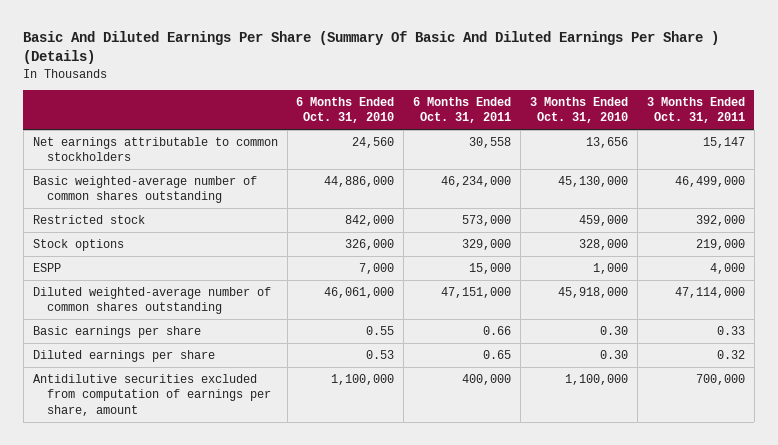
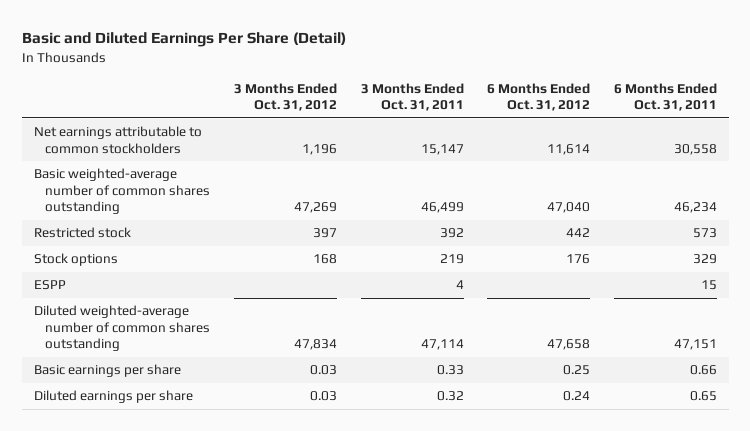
- Basic And Diluted Earnings Per Share (Summary Of Basic And Diluted Earnings Per Share ) (Details)
+ Basic and Diluted Earnings Per Share (Detail)
- | 6 Months Ended Oct. 31, 2010 | 6 Months Ended Oct. 31, 2011 | 3 Months Ended Oct. 31, 2010 | 3 Months Ended Oct. 31, 2011
+ | 3 Months Ended Oct. 31, 2012 | 3 Months Ended Oct. 31, 2011 | 6 Months Ended Oct. 31, 2012 | 6 Months Ended Oct. 31, 2011
- Basic weighted-average number of common shares outstanding | 44,886,000 | 46,234,000 | 45,130,000 | 46,499,000
- Restricted stock | 842,000 | 573,000 | 459,000 | 392,000
- Stock options | 326,000 | 329,000 | 328,000 | 219,000
- ESPP | 7,000 | 15,000 | 1,000 | 4,000
- Diluted weighted-average number of common shares outstanding | 46,061,000 | 47,151,000 | 45,918,000 | 47,114,000
+ Basic weighted-average number of common shares outstanding | 47,269 | 46,499 | 47,040 | 46,234
+ Restricted stock | 397 | 392 | 442 | 573
+ Stock options | 168 | 219 | 176 | 329
+ ESPP | | 4 | | 15
+ Diluted weighted-average number of common shares outstanding | 47,834 | 47,114 | 47,658 | 47,151
- Antidilutive securities excluded from computation of earnings per share, amount | 1,100,000 | 400,000 | 1,100,000 | 700,000

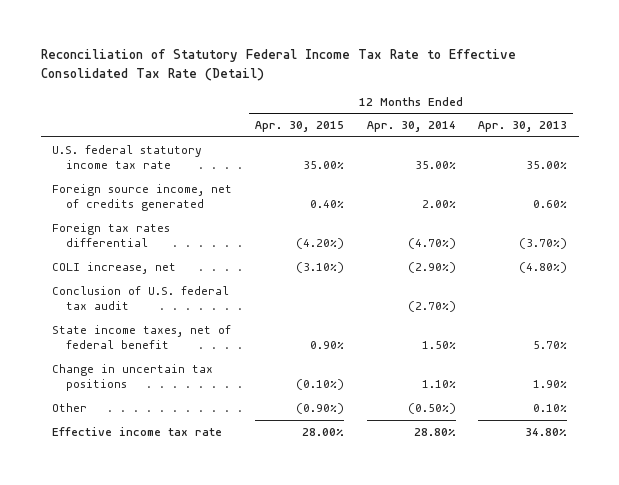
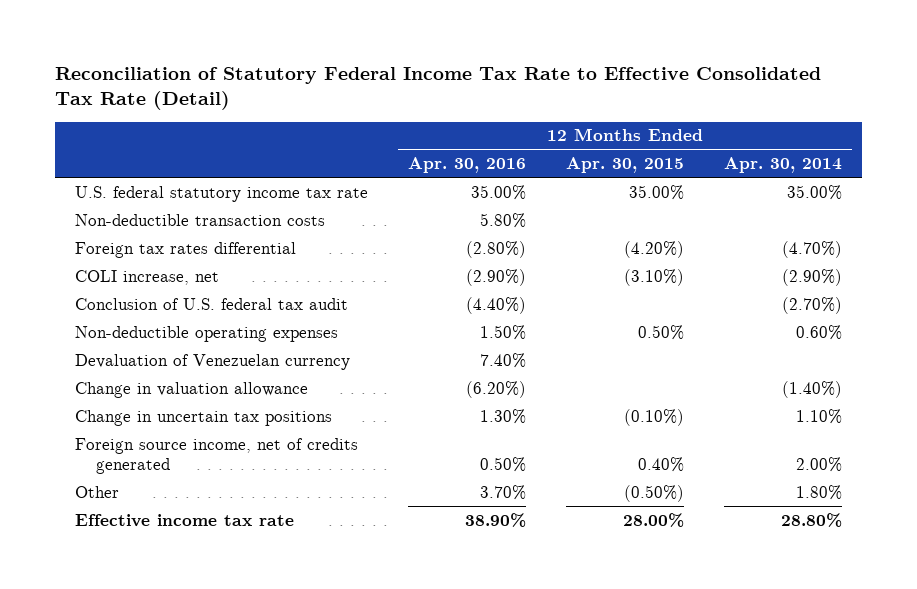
- | 12 Months Ended Apr. 30, 2015 | 12 Months Ended Apr. 30, 2014 | 12 Months Ended Apr. 30, 2013
+ | 12 Months Ended Apr. 30, 2016 | 12 Months Ended Apr. 30, 2015 | 12 Months Ended Apr. 30, 2014
+ Non-deductible transaction costs | 5.80% | |
- State income taxes, net of federal benefit | 0.90% | 1.50% | 5.70%
+ Non-deductible operating expenses | 1.50% | 0.50% | 0.60%
+ Devaluation of Venezuelan currency | 7.40% | |
+ Change in valuation allowance | (6.20%) | | (1.40%)
- Other | (0.90%) | (0.50%) | 0.10%
moved down: Foreign source income, net of credits generated | 0.50% | 0.40% | 2.00%
+ Other | 3.70% | (0.50%) | 1.80%

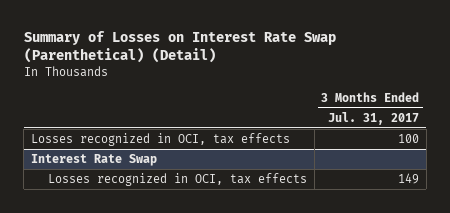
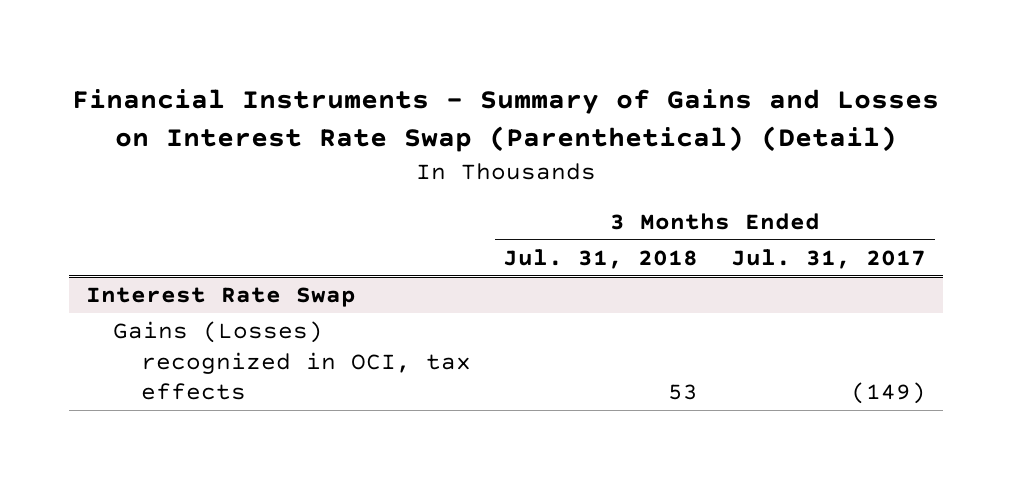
- Summary of Losses on Interest Rate Swap (Parenthetical) (Detail)
+ Financial Instruments - Summary of Gains and Losses on Interest Rate Swap (Parenthetical) (Detail)
- | 3 Months Ended Jul. 31, 2017
+ | 3 Months Ended Jul. 31, 2018 | 3 Months Ended Jul. 31, 2017
- Losses recognized in OCI, tax effects | 100
@ Interest Rate Swap
- Losses recognized in OCI, tax effects | 149
+ Gains (Losses) recognized in OCI, tax effects | 53 | (149)

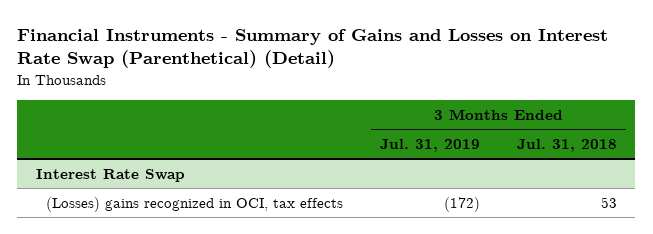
- | 3 Months Ended Jul. 31, 2018 | 3 Months Ended Jul. 31, 2017
+ | 3 Months Ended Jul. 31, 2019 | 3 Months Ended Jul. 31, 2018
@ Interest Rate Swap
- Gains (Losses) recognized in OCI, tax effects | 53 | (149)
+ (Losses) gains recognized in OCI, tax effects | (172) | 53

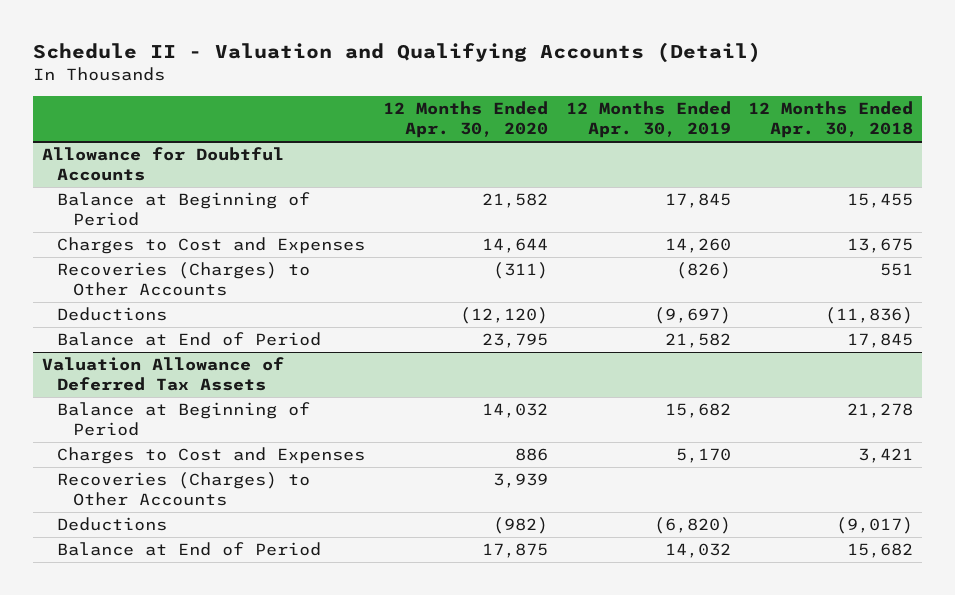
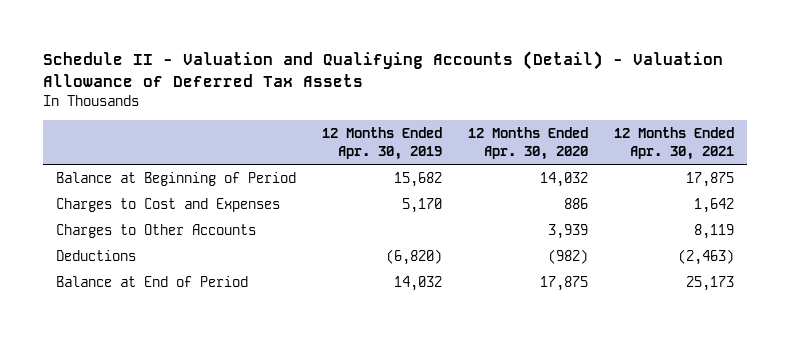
- Schedule II - Valuation and Qualifying Accounts (Detail)
+ Schedule II - Valuation and Qualifying Accounts (Detail) - Valuation Allowance of Deferred Tax Assets
- | 12 Months Ended Apr. 30, 2020 | 12 Months Ended Apr. 30, 2019 | 12 Months Ended Apr. 30, 2018
+ | 12 Months Ended Apr. 30, 2019 | 12 Months Ended Apr. 30, 2020 | 12 Months Ended Apr. 30, 2021
- Allowance for Doubtful Accounts
- Balance at Beginning of Period | 21,582 | 17,845 | 15,455
- Charges to Cost and Expenses | 14,644 | 14,260 | 13,675
- Recoveries (Charges) to Other Accounts | (311) | (826) | 551
- Deductions | (12,120) | (9,697) | (11,836)
- Balance at End of Period | 23,795 | 21,582 | 17,845
- Valuation Allowance of Deferred Tax Assets
- Recoveries (Charges) to Other Accounts | 3,939 | |
+ Charges to Other Accounts | | 3,939 | 8,119

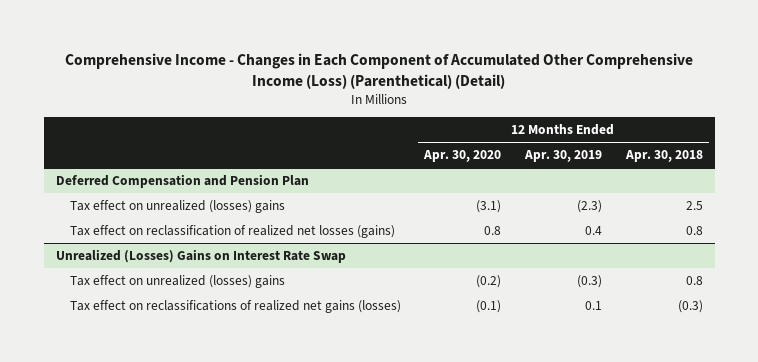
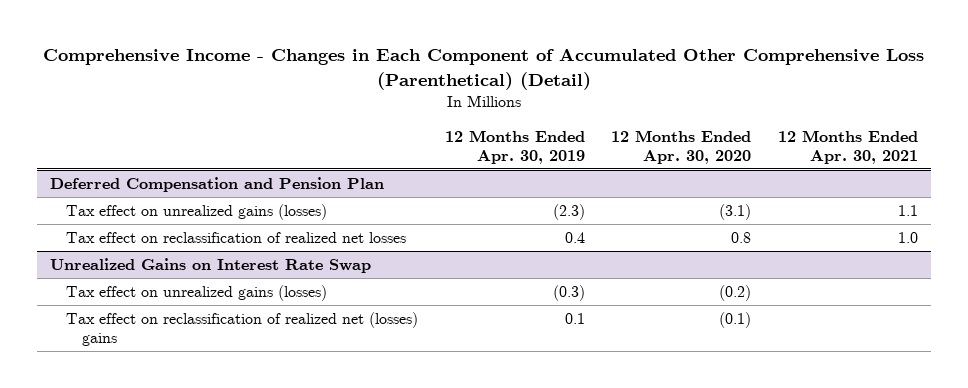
- Comprehensive Income - Changes in Each Component of Accumulated Other Comprehensive Income (Loss) (Parenthetical) (Detail)
+ Comprehensive Income - Changes in Each Component of Accumulated Other Comprehensive Loss (Parenthetical) (Detail)
- | 12 Months Ended Apr. 30, 2020 | 12 Months Ended Apr. 30, 2019 | 12 Months Ended Apr. 30, 2018
+ | 12 Months Ended Apr. 30, 2019 | 12 Months Ended Apr. 30, 2020 | 12 Months Ended Apr. 30, 2021
@ Deferred Compensation and Pension Plan
- Tax effect on unrealized (losses) gains | (3.1) | (2.3) | 2.5
- Tax effect on reclassification of realized net losses (gains) | 0.8 | 0.4 | 0.8
- Unrealized (Losses) Gains on Interest Rate Swap
- Tax effect on unrealized (losses) gains | (0.2) | (0.3) | 0.8
- Tax effect on reclassifications of realized net gains (losses) | (0.1) | 0.1 | (0.3)
@ Deferred Compensation and Pension Plan
+ Tax effect on unrealized gains (losses) | (2.3) | (3.1) | 1.1
+ Tax effect on reclassification of realized net losses | 0.4 | 0.8 | 1.0
+ Unrealized Gains on Interest Rate Swap
+ Tax effect on unrealized gains (losses) | (0.3) | (0.2) |
+ Tax effect on reclassification of realized net (losses) gains | 0.1 | (0.1) |

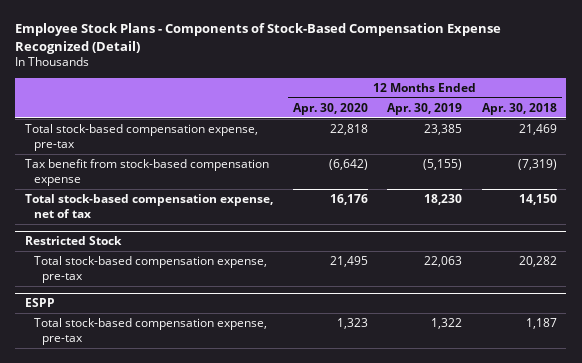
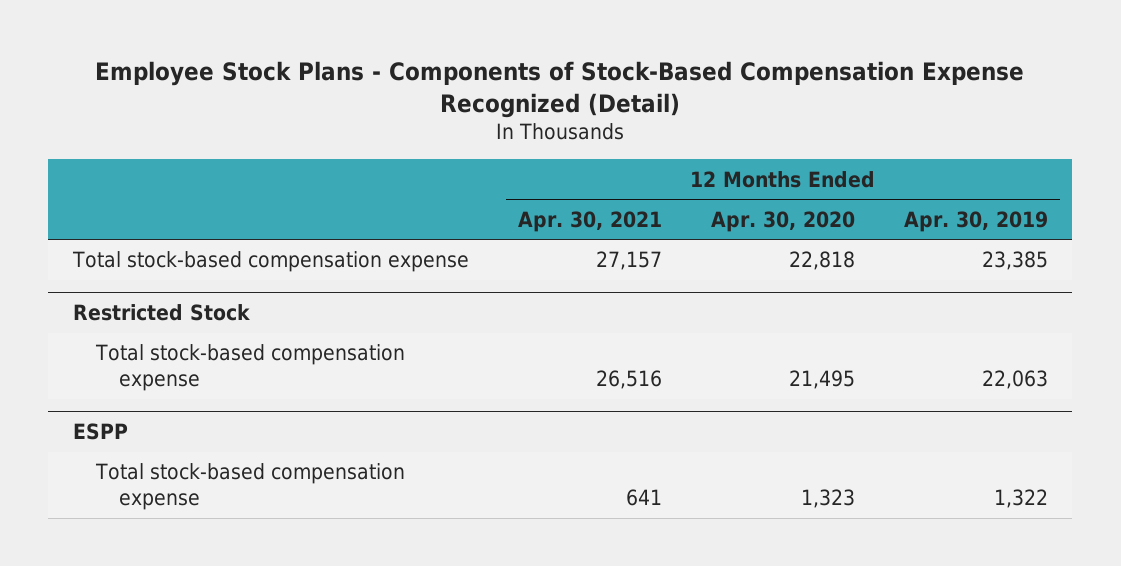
- | 12 Months Ended Apr. 30, 2020 | 12 Months Ended Apr. 30, 2019 | 12 Months Ended Apr. 30, 2018
+ | 12 Months Ended Apr. 30, 2021 | 12 Months Ended Apr. 30, 2020 | 12 Months Ended Apr. 30, 2019
- Total stock-based compensation expense, pre-tax | 22,818 | 23,385 | 21,469
- Tax benefit from stock-based compensation expense | (6,642) | (5,155) | (7,319)
- Total stock-based compensation expense, net of tax | 16,176 | 18,230 | 14,150
+ Total stock-based compensation expense | 27,157 | 22,818 | 23,385
@ Restricted Stock
- Total stock-based compensation expense, pre-tax | 21,495 | 22,063 | 20,282
+ Total stock-based compensation expense | 26,516 | 21,495 | 22,063
@ ESPP
- Total stock-based compensation expense, pre-tax | 1,323 | 1,322 | 1,187
+ Total stock-based compensation expense | 641 | 1,323 | 1,322

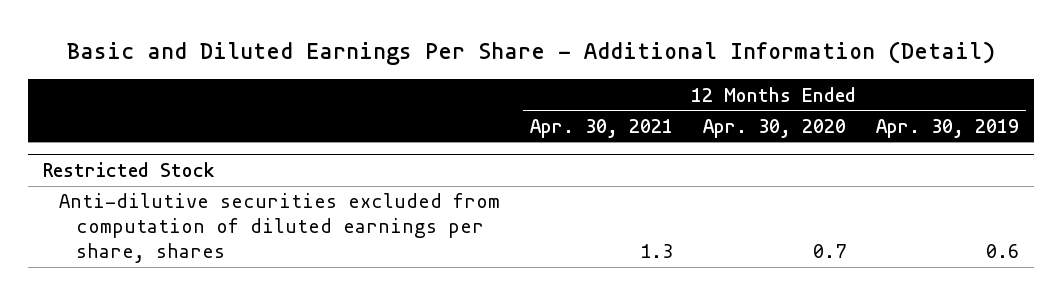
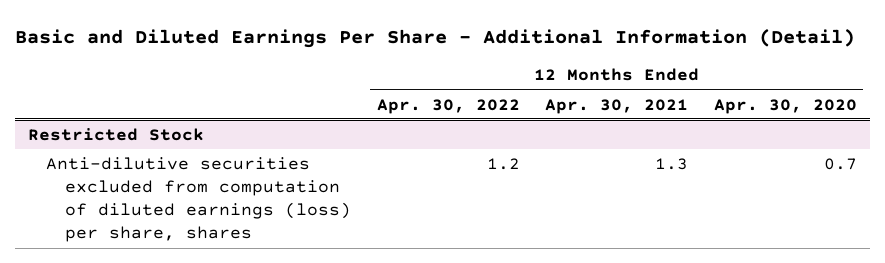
- | 12 Months Ended Apr. 30, 2021 | 12 Months Ended Apr. 30, 2020 | 12 Months Ended Apr. 30, 2019
+ | 12 Months Ended Apr. 30, 2022 | 12 Months Ended Apr. 30, 2021 | 12 Months Ended Apr. 30, 2020
@ Restricted Stock
- Anti-dilutive securities excluded from computation of diluted earnings per share, shares | 1.3 | 0.7 | 0.6
+ Anti-dilutive securities excluded from computation of diluted earnings (loss) per share, shares | 1.2 | 1.3 | 0.7

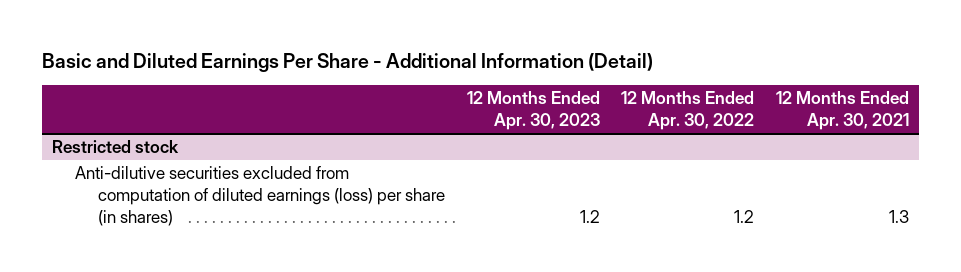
- | 12 Months Ended Apr. 30, 2022 | 12 Months Ended Apr. 30, 2021 | 12 Months Ended Apr. 30, 2020
+ | 12 Months Ended Apr. 30, 2023 | 12 Months Ended Apr. 30, 2022 | 12 Months Ended Apr. 30, 2021
- Restricted Stock
- Anti-dilutive securities excluded from computation of diluted earnings (loss) per share, shares | 1.2 | 1.3 | 0.7
+ Restricted stock
+ Anti-dilutive securities excluded from computation of diluted earnings (loss) per share (in shares) | 1.2 | 1.2 | 1.3

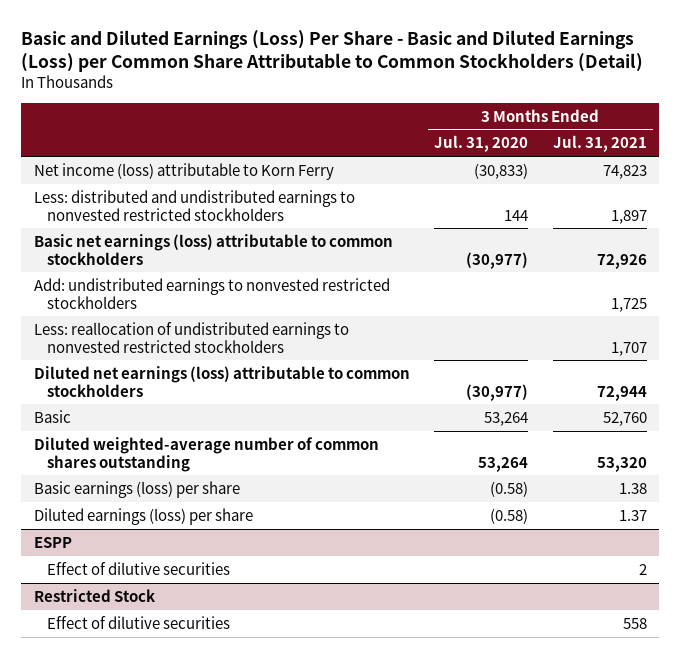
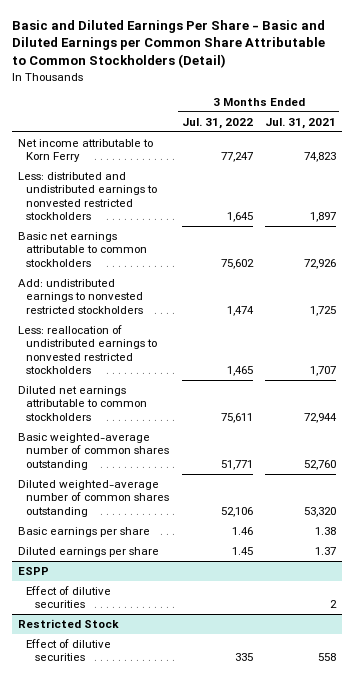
- Basic and Diluted Earnings (Loss) Per Share - Basic and Diluted Earnings (Loss) per Common Share Attributable to Common Stockholders (Detail)
+ Basic and Diluted Earnings Per Share - Basic and Diluted Earnings per Common Share Attributable to Common Stockholders (Detail)
- | 3 Months Ended Jul. 31, 2020 | 3 Months Ended Jul. 31, 2021
+ | 3 Months Ended Jul. 31, 2022 | 3 Months Ended Jul. 31, 2021
- Net income (loss) attributable to Korn Ferry | (30,833) | 74,823
+ Net income attributable to Korn Ferry | 77,247 | 74,823
- Basic net earnings (loss) attributable to common stockholders | (30,977) | 72,926
+ Basic net earnings attributable to common stockholders | 75,602 | 72,926
- Diluted net earnings (loss) attributable to common stockholders | (30,977) | 72,944
- Basic | 53,264 | 52,760
+ Diluted net earnings attributable to common stockholders | 75,611 | 72,944
+ Basic weighted-average number of common shares outstanding | 51,771 | 52,760
- Basic earnings (loss) per share | (0.58) | 1.38
- Diluted earnings (loss) per share | (0.58) | 1.37
+ Basic earnings per share | 1.46 | 1.38
+ Diluted earnings per share | 1.45 | 1.37

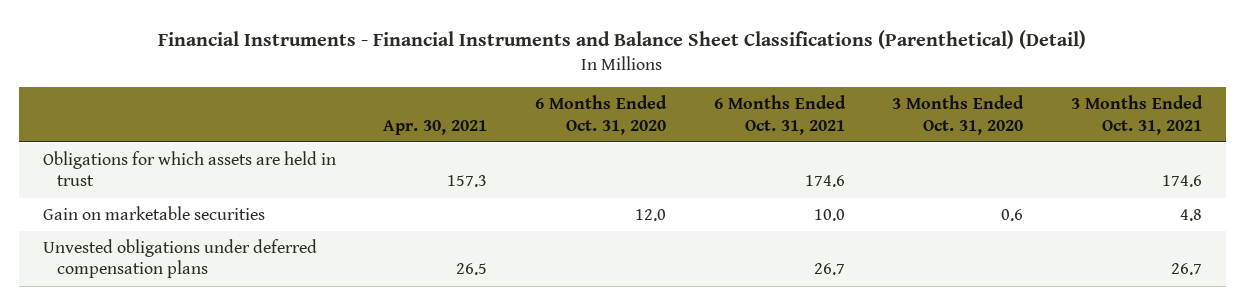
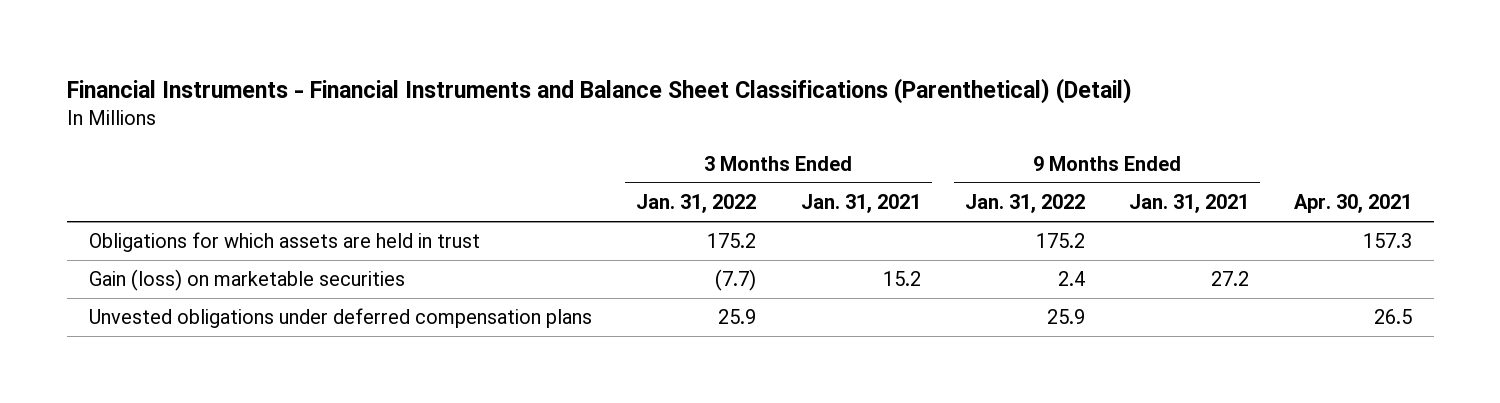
- | Apr. 30, 2021 | 6 Months Ended Oct. 31, 2020 | 6 Months Ended Oct. 31, 2021 | 3 Months Ended Oct. 31, 2020 | 3 Months Ended Oct. 31, 2021
+ | 3 Months Ended Jan. 31, 2022 | 3 Months Ended Jan. 31, 2021 | 9 Months Ended Jan. 31, 2022 | 9 Months Ended Jan. 31, 2021 | Apr. 30, 2021
- Gain on marketable securities | | 12.0 | 10.0 | 0.6 | 4.8
+ Gain (loss) on marketable securities | (7.7) | 15.2 | 2.4 | 27.2 |

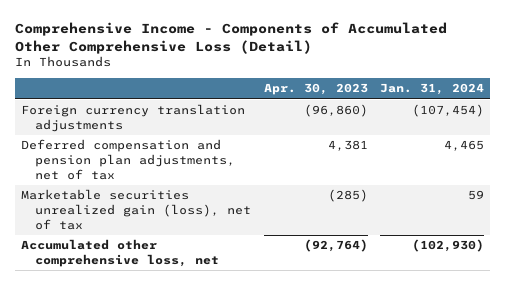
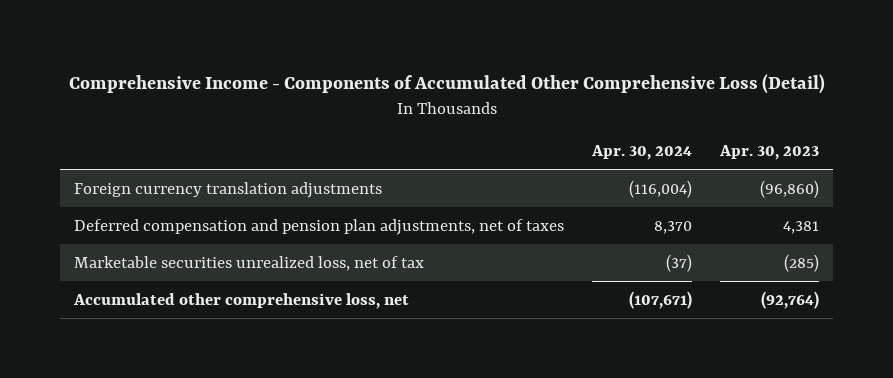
- | Apr. 30, 2023 | Jan. 31, 2024
+ | Apr. 30, 2024 | Apr. 30, 2023
- Deferred compensation and pension plan adjustments, net of tax | 4,381 | 4,465
- Marketable securities unrealized gain (loss), net of tax | (285) | 59
+ Deferred compensation and pension plan adjustments, net of taxes | 8,370 | 4,381
+ Marketable securities unrealized loss, net of tax | (37) | (285)

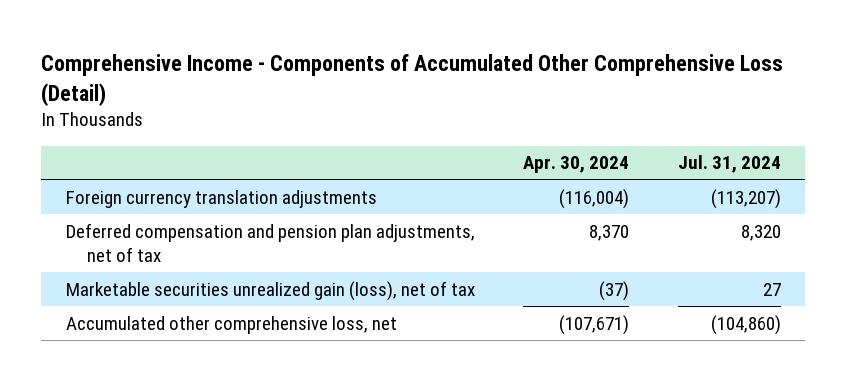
- | Apr. 30, 2024 | Apr. 30, 2023
+ | Apr. 30, 2024 | Jul. 31, 2024
- Deferred compensation and pension plan adjustments, net of taxes | 8,370 | 4,381
- Marketable securities unrealized loss, net of tax | (37) | (285)
+ Deferred compensation and pension plan adjustments, net of tax | 8,370 | 8,320
+ Marketable securities unrealized gain (loss), net of tax | (37) | 27

